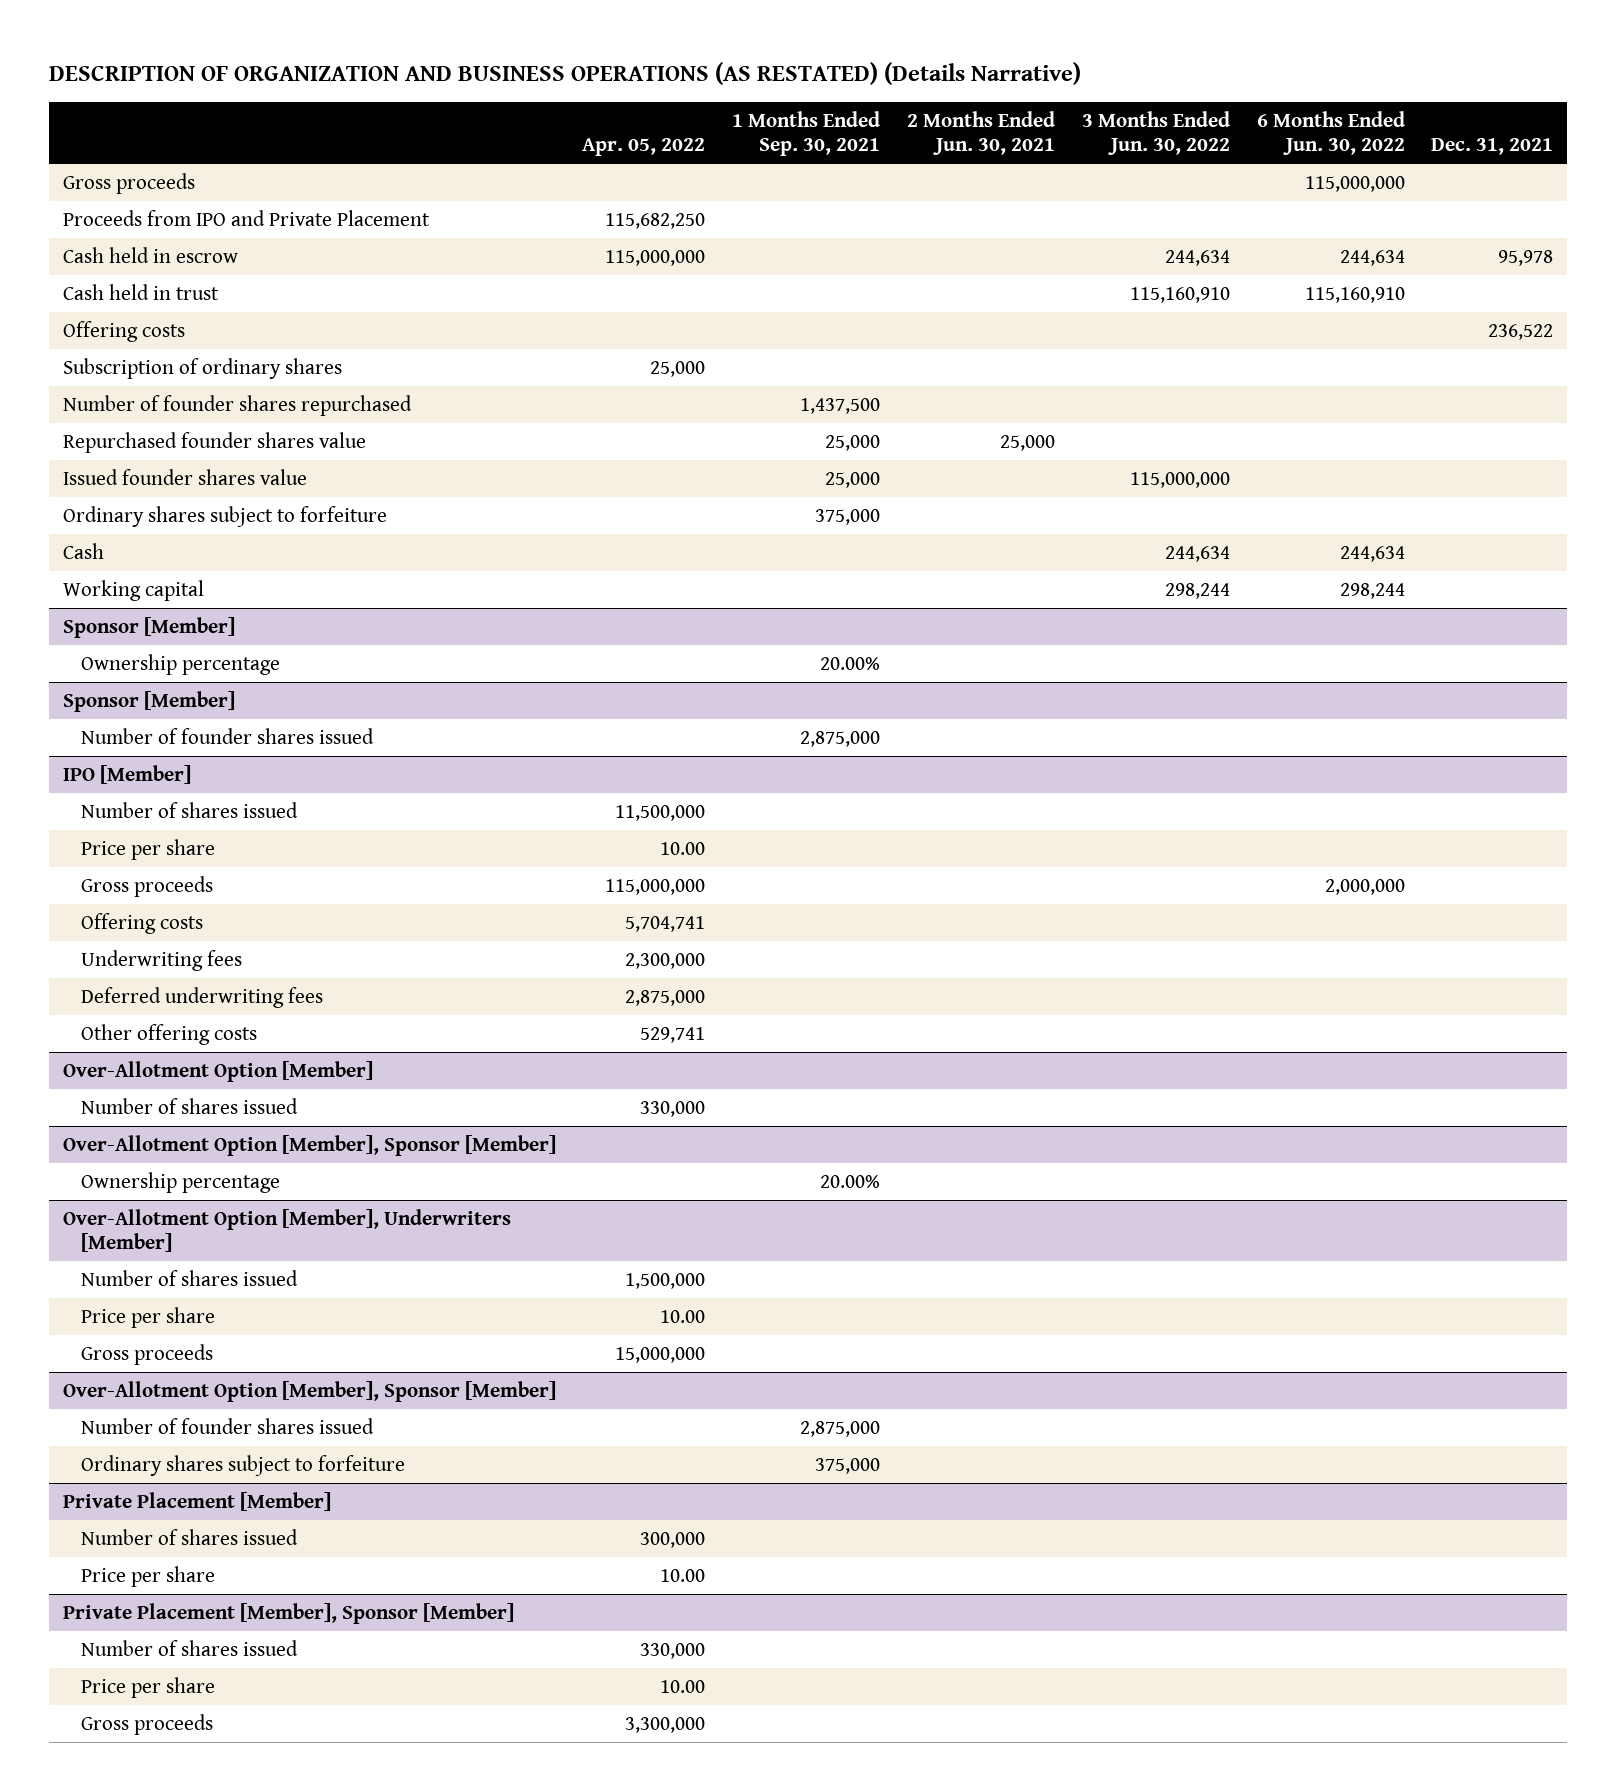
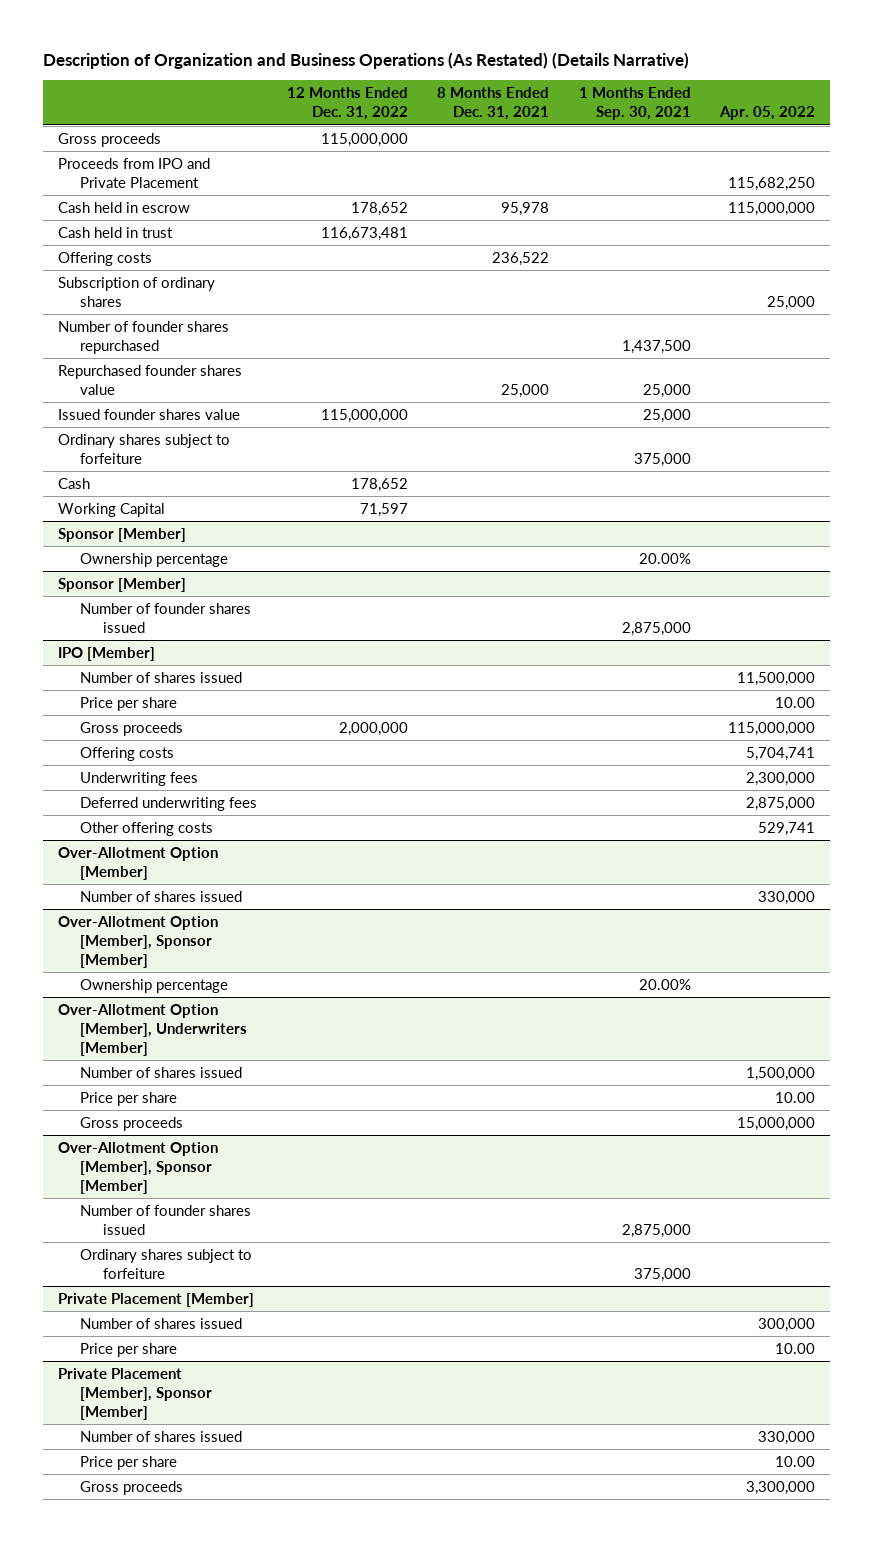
- DESCRIPTION OF ORGANIZATION AND BUSINESS OPERATIONS (AS RESTATED) (Details Narrative)
+ Description of Organization and Business Operations (As Restated) (Details Narrative)
- | Apr. 05, 2022 | 1 Months Ended Sep. 30, 2021 | 2 Months Ended Jun. 30, 2021 | 3 Months Ended Jun. 30, 2022 | 6 Months Ended Jun. 30, 2022 | Dec. 31, 2021
+ | 12 Months Ended Dec. 31, 2022 | 8 Months Ended Dec. 31, 2021 | 1 Months Ended Sep. 30, 2021 | Apr. 05, 2022
- Working capital | | | | 298,244 | 298,244 |
+ Working Capital | 71,597 | | |

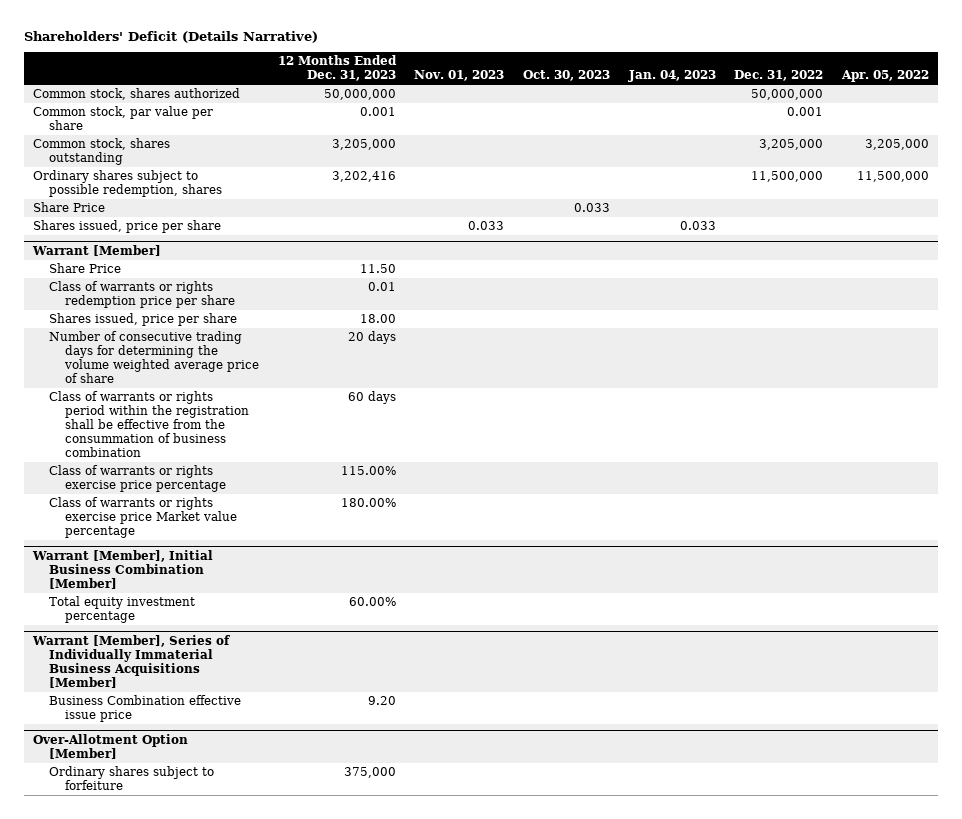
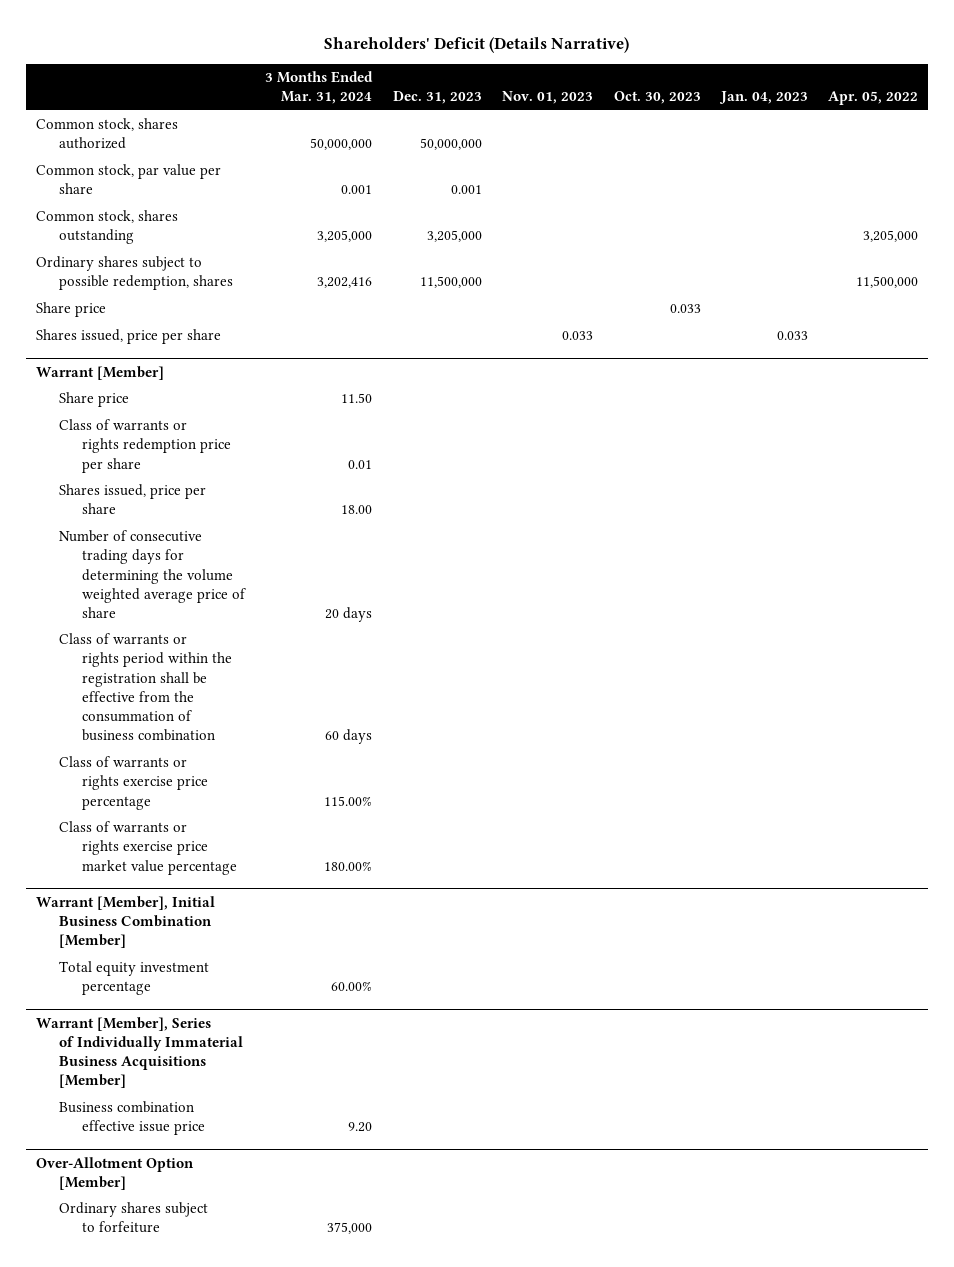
- | 12 Months Ended Dec. 31, 2023 | Nov. 01, 2023 | Oct. 30, 2023 | Jan. 04, 2023 | Dec. 31, 2022 | Apr. 05, 2022
+ | 3 Months Ended Mar. 31, 2024 | Dec. 31, 2023 | Nov. 01, 2023 | Oct. 30, 2023 | Jan. 04, 2023 | Apr. 05, 2022
- Share Price | | | 0.033 | | |
+ Share price | | | | 0.033 | |
@ Warrant [Member]
- Share Price | 11.50 | | | | |
+ Share price | 11.50 | | | | |
- Class of warrants or rights exercise price Market value percentage | 180.00% | | | | |
+ Class of warrants or rights exercise price market value percentage | 180.00% | | | | |
@ Warrant [Member], Series of Individually Immaterial Business Acquisitions [Member]
- Business Combination effective issue price | 9.20 | | | | |
+ Business combination effective issue price | 9.20 | | | | |

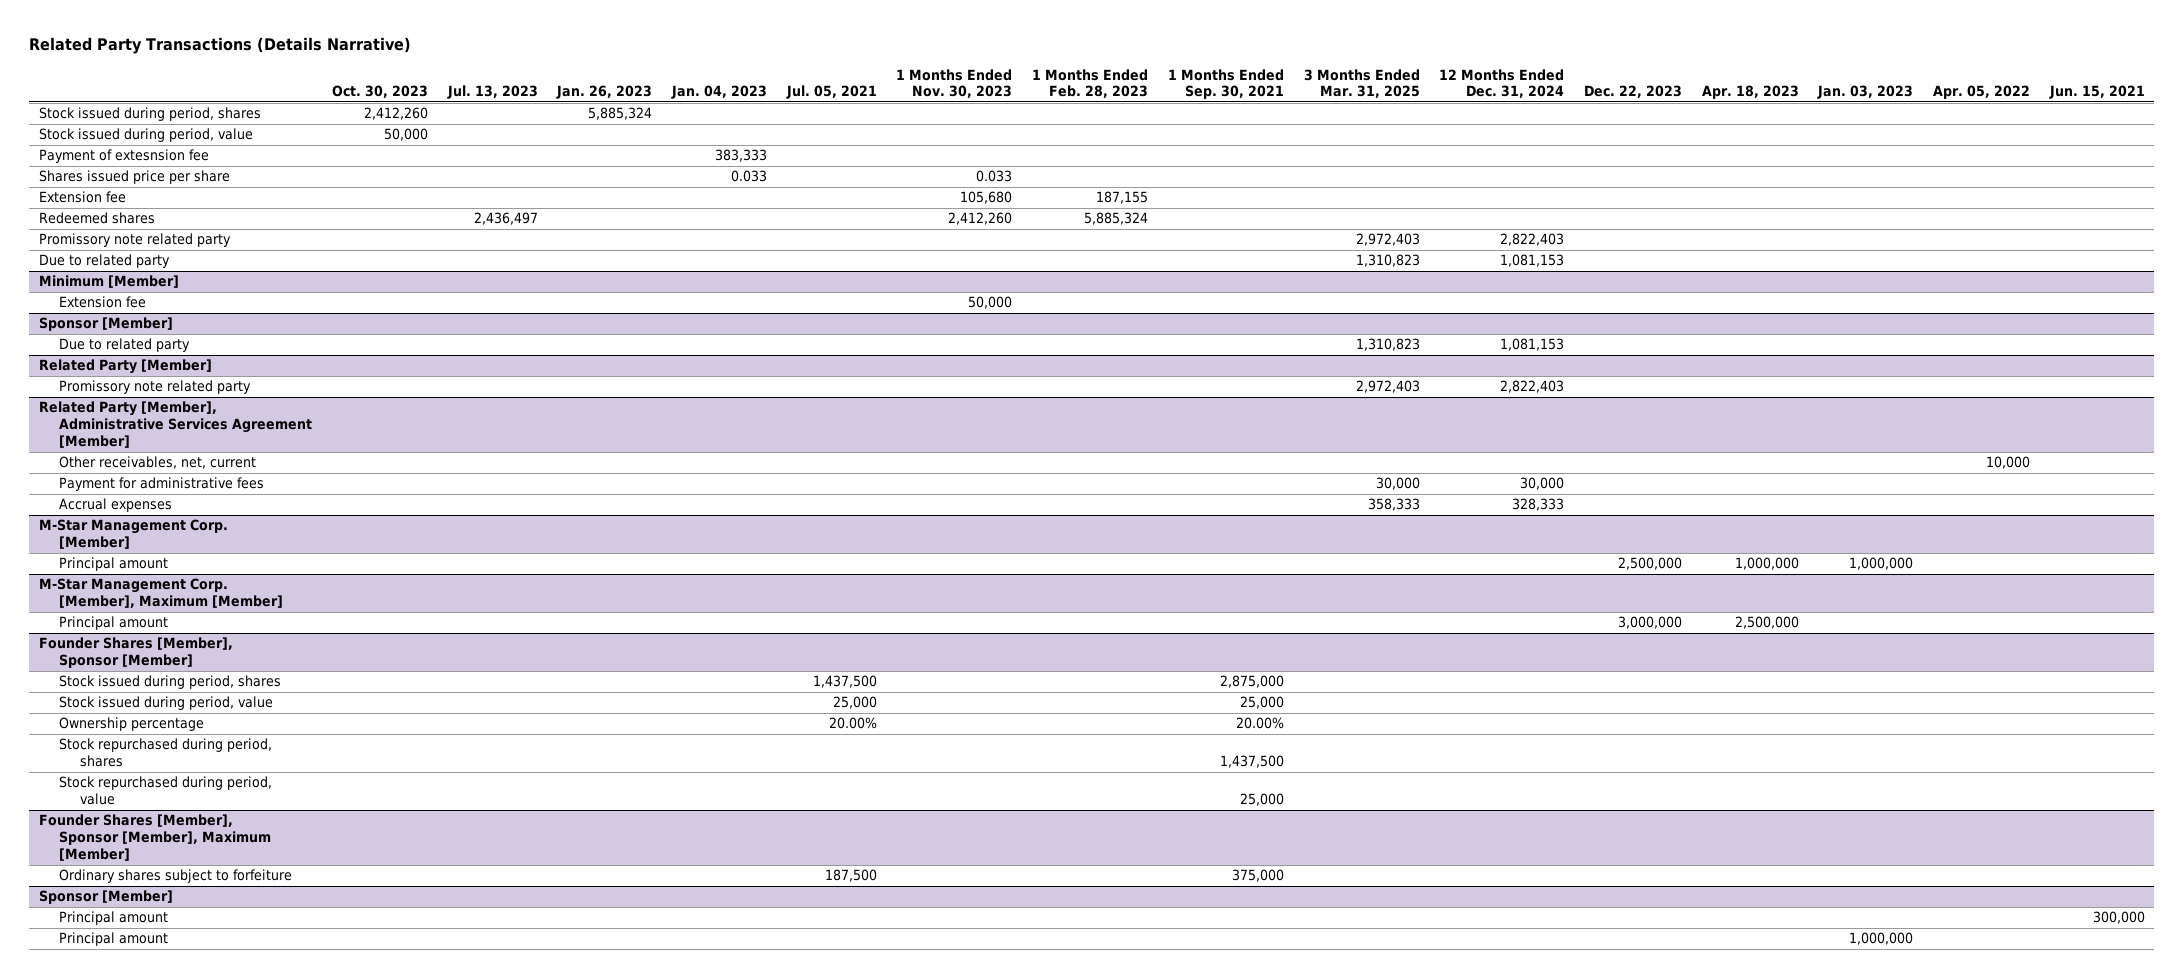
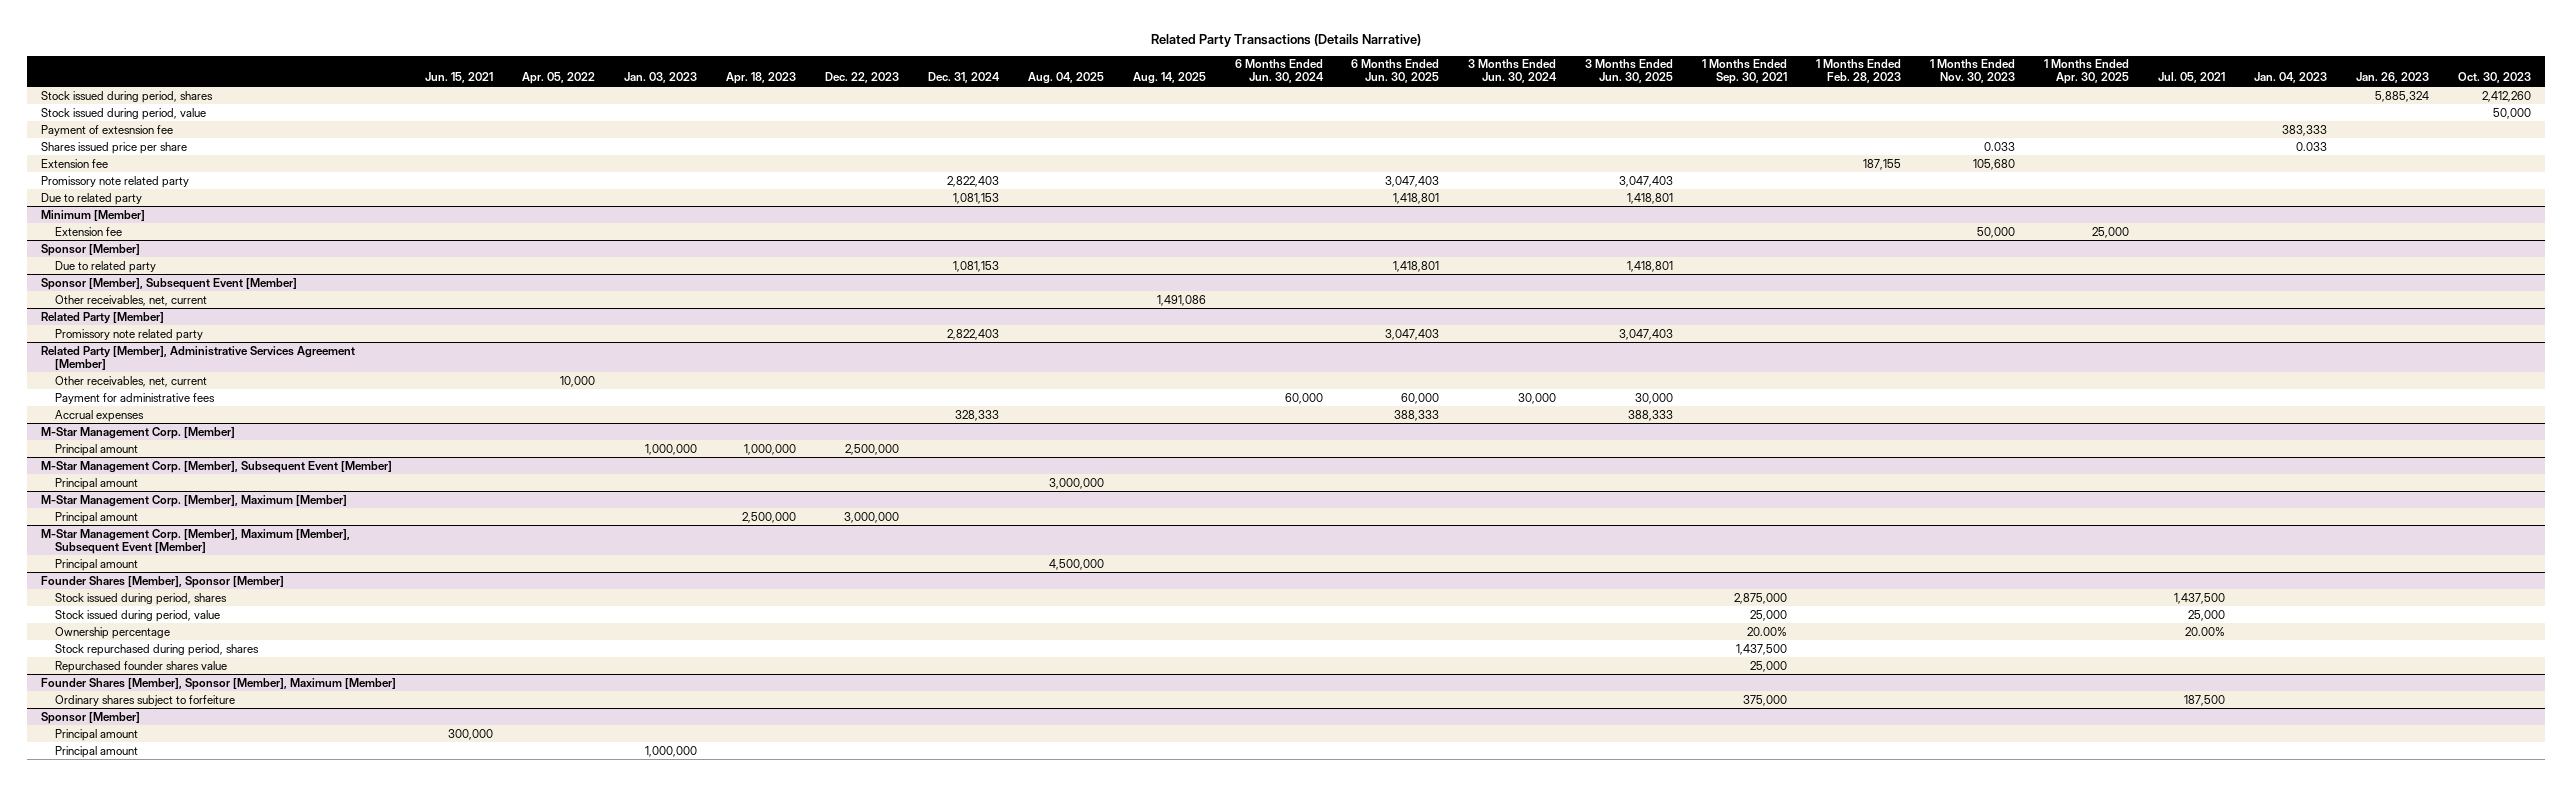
- | Oct. 30, 2023 | Jul. 13, 2023 | Jan. 26, 2023 | Jan. 04, 2023 | Jul. 05, 2021 | 1 Months Ended Nov. 30, 2023 | 1 Months Ended Feb. 28, 2023 | 1 Months Ended Sep. 30, 2021 | 3 Months Ended Mar. 31, 2025 | 12 Months Ended Dec. 31, 2024 | Dec. 22, 2023 | Apr. 18, 2023 | Jan. 03, 2023 | Apr. 05, 2022 | Jun. 15, 2021
+ | Jun. 15, 2021 | Apr. 05, 2022 | Jan. 03, 2023 | Apr. 18, 2023 | Dec. 22, 2023 | Dec. 31, 2024 | Aug. 04, 2025 | Aug. 14, 2025 | 6 Months Ended Jun. 30, 2024 | 6 Months Ended Jun. 30, 2025 | 3 Months Ended Jun. 30, 2024 | 3 Months Ended Jun. 30, 2025 | 1 Months Ended Sep. 30, 2021 | 1 Months Ended Feb. 28, 2023 | 1 Months Ended Nov. 30, 2023 | 1 Months Ended Apr. 30, 2025 | Jul. 05, 2021 | Jan. 04, 2023 | Jan. 26, 2023 | Oct. 30, 2023
- Redeemed shares | | 2,436,497 | | | | 2,412,260 | 5,885,324 | | | | | | | |
+ Sponsor [Member], Subsequent Event [Member]
+ Other receivables, net, current | | | | | | | | 1,491,086 | | | | | | | | | | | |
+ M-Star Management Corp. [Member], Subsequent Event [Member]
+ Principal amount | | | | | | | 3,000,000 | | | | | | | | | | | | |
+ M-Star Management Corp. [Member], Maximum [Member], Subsequent Event [Member]
+ Principal amount | | | | | | | 4,500,000 | | | | | | | | | | | | |
@ Founder Shares [Member], Sponsor [Member]
- Stock repurchased during period, value | | | | | | | | 25,000 | | | | | | |
+ Repurchased founder shares value | | | | | | | | | | | | | 25,000 | | | | | | |

